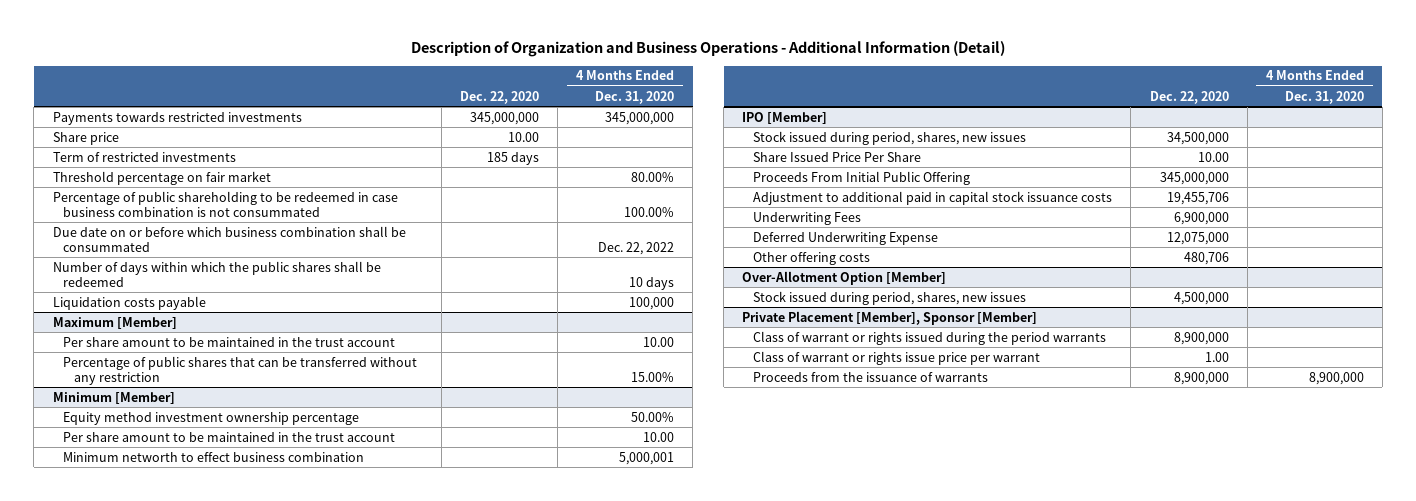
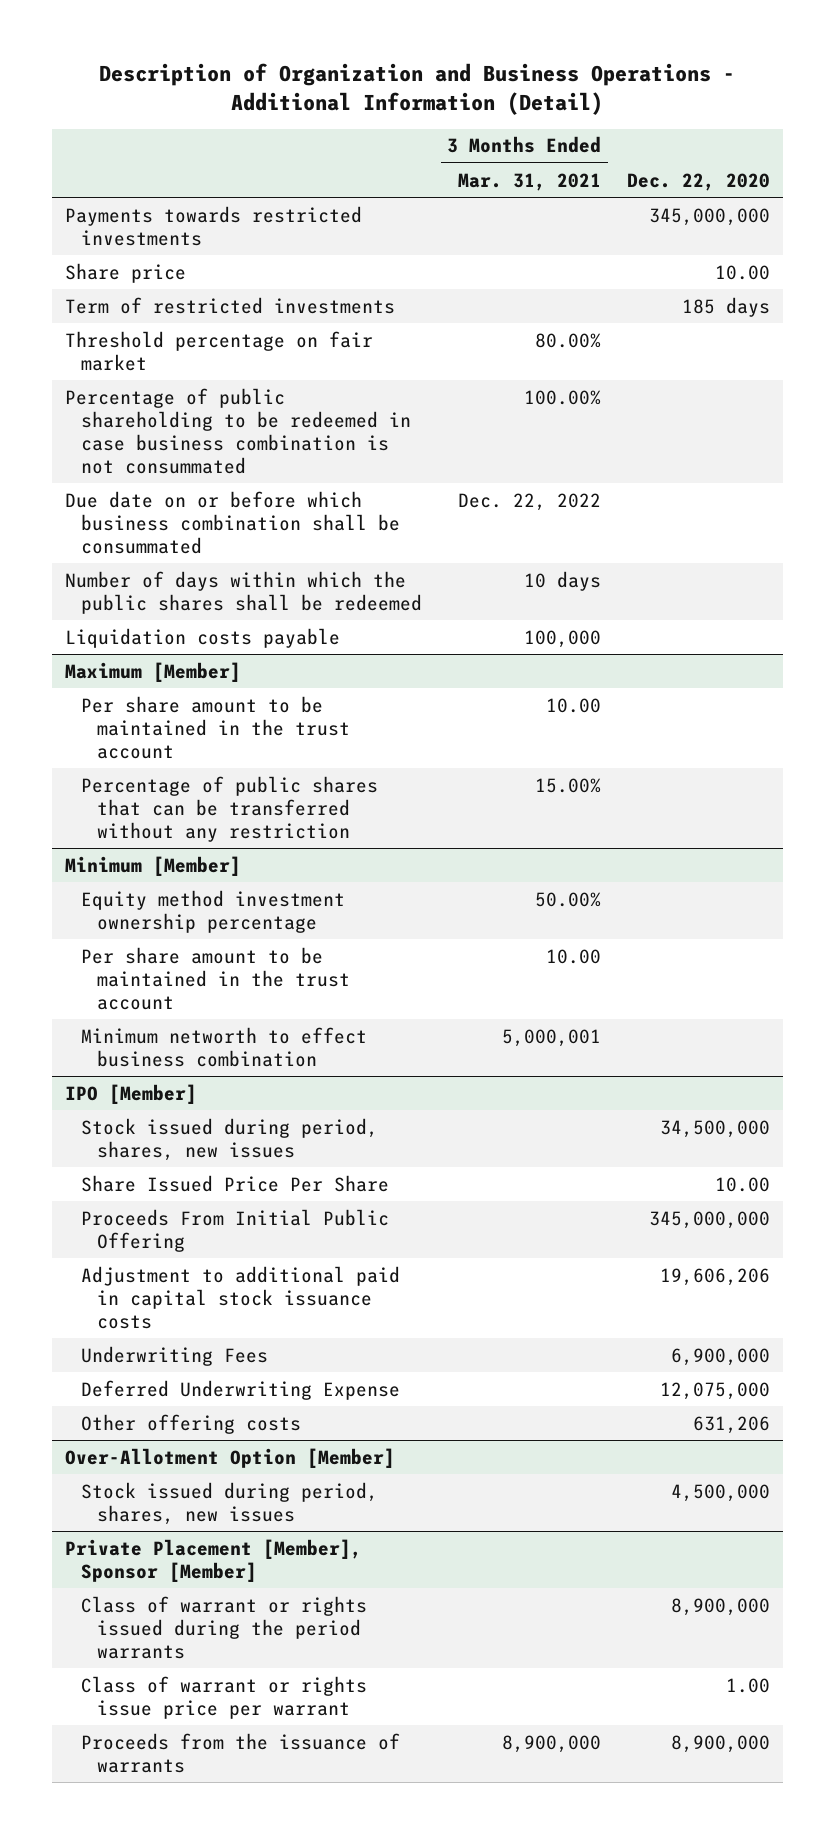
- | Dec. 22, 2020 | 4 Months Ended Dec. 31, 2020
+ | 3 Months Ended Mar. 31, 2021 | Dec. 22, 2020
@ IPO [Member]
- Adjustment to additional paid in capital stock issuance costs | 19,455,706 |
+ Adjustment to additional paid in capital stock issuance costs | | 19,606,206
- Other offering costs | 480,706 |
+ Other offering costs | | 631,206

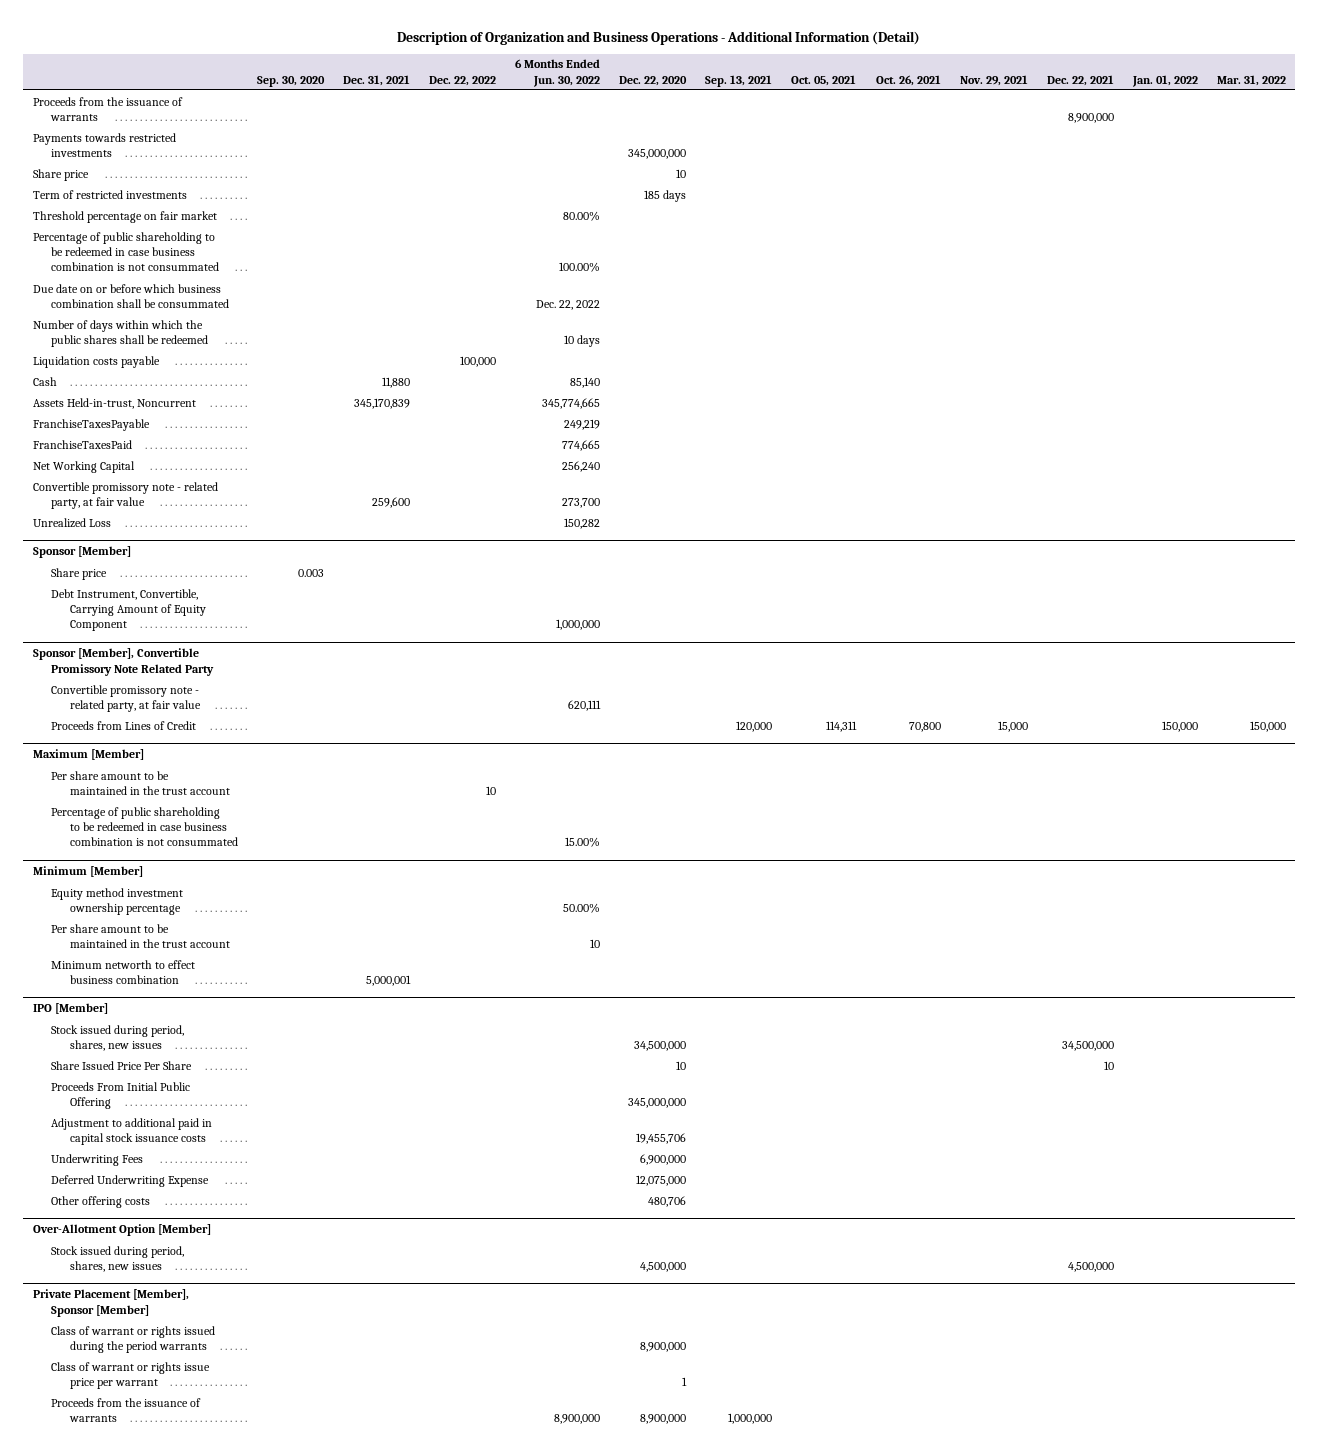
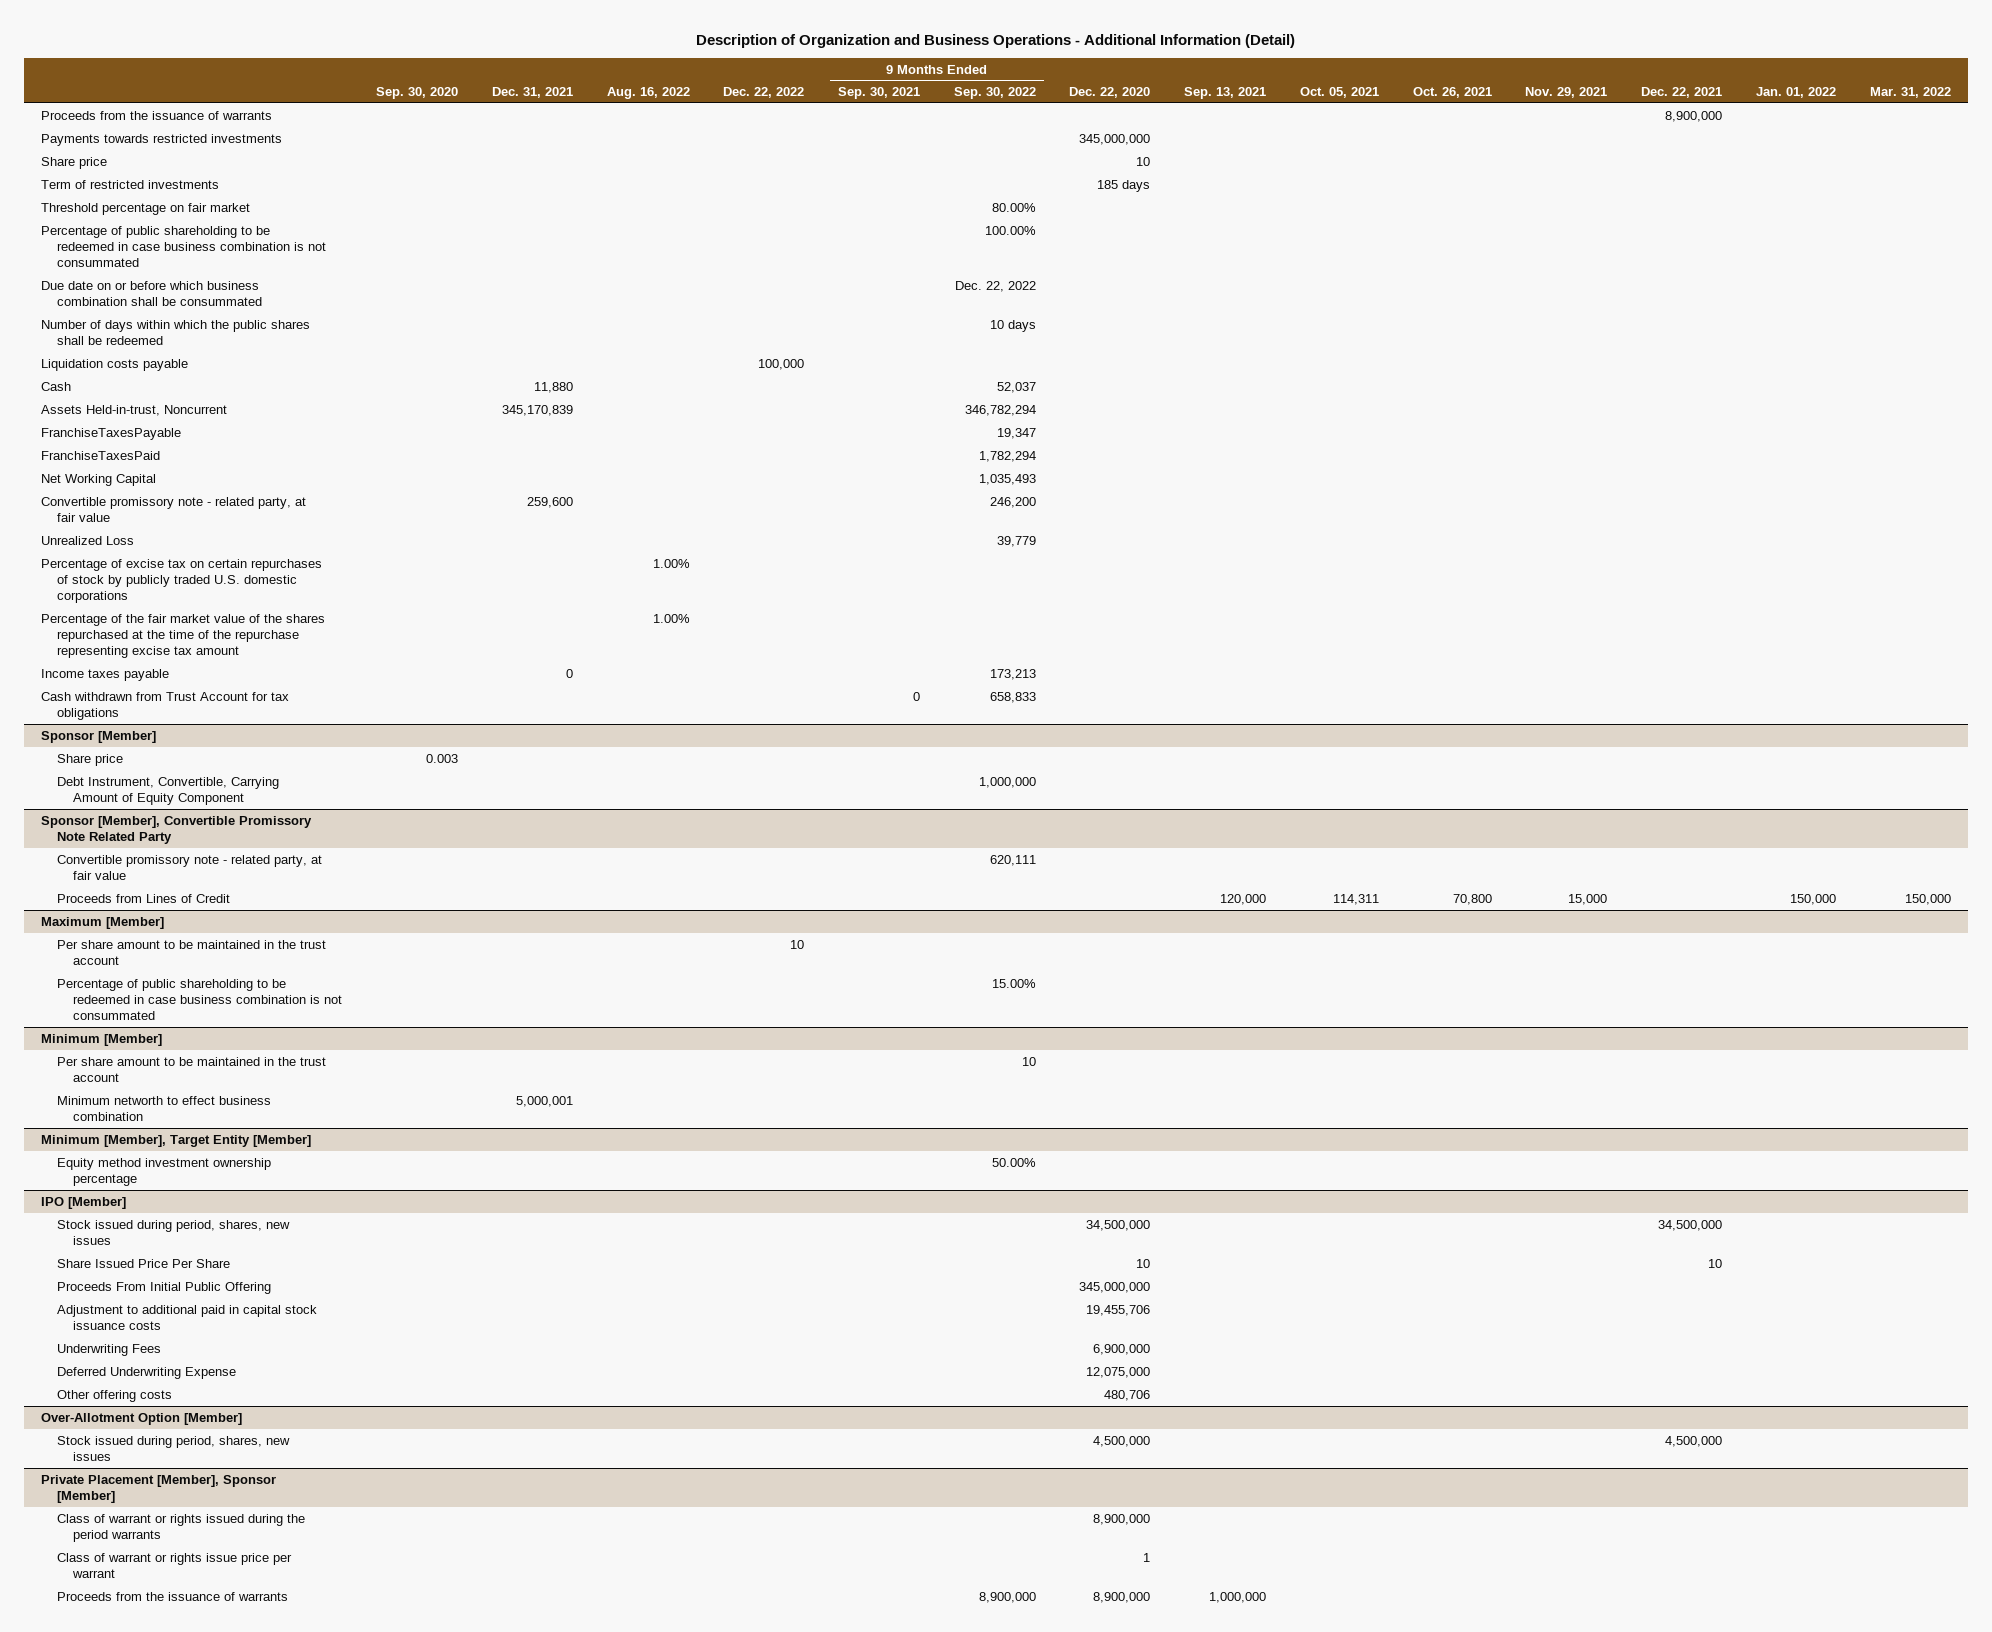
- | Sep. 30, 2020 | Dec. 31, 2021 | Dec. 22, 2022 | 6 Months Ended Jun. 30, 2022 | Dec. 22, 2020 | Sep. 13, 2021 | Oct. 05, 2021 | Oct. 26, 2021 | Nov. 29, 2021 | Dec. 22, 2021 | Jan. 01, 2022 | Mar. 31, 2022
+ | Sep. 30, 2020 | Dec. 31, 2021 | Aug. 16, 2022 | Dec. 22, 2022 | 9 Months Ended Sep. 30, 2021 | 9 Months Ended Sep. 30, 2022 | Dec. 22, 2020 | Sep. 13, 2021 | Oct. 05, 2021 | Oct. 26, 2021 | Nov. 29, 2021 | Dec. 22, 2021 | Jan. 01, 2022 | Mar. 31, 2022
+ Percentage of excise tax on certain repurchases of stock by publicly traded U.S. domestic corporations | | | 1.00% | | | | | | | | | | |
+ Percentage of the fair market value of the shares repurchased at the time of the repurchase representing excise tax amount | | | 1.00% | | | | | | | | | | |
+ Income taxes payable | | 0 | | | | 173,213 | | | | | | | |
+ Cash withdrawn from Trust Account for tax obligations | | | | | 0 | 658,833 | | | | | | | |
@ Minimum [Member]
- Equity method investment ownership percentage | | | | 50.00% | | | | | | | |
+ Minimum [Member], Target Entity [Member]
+ Equity method investment ownership percentage | | | | | | 50.00% | | | | | | | |

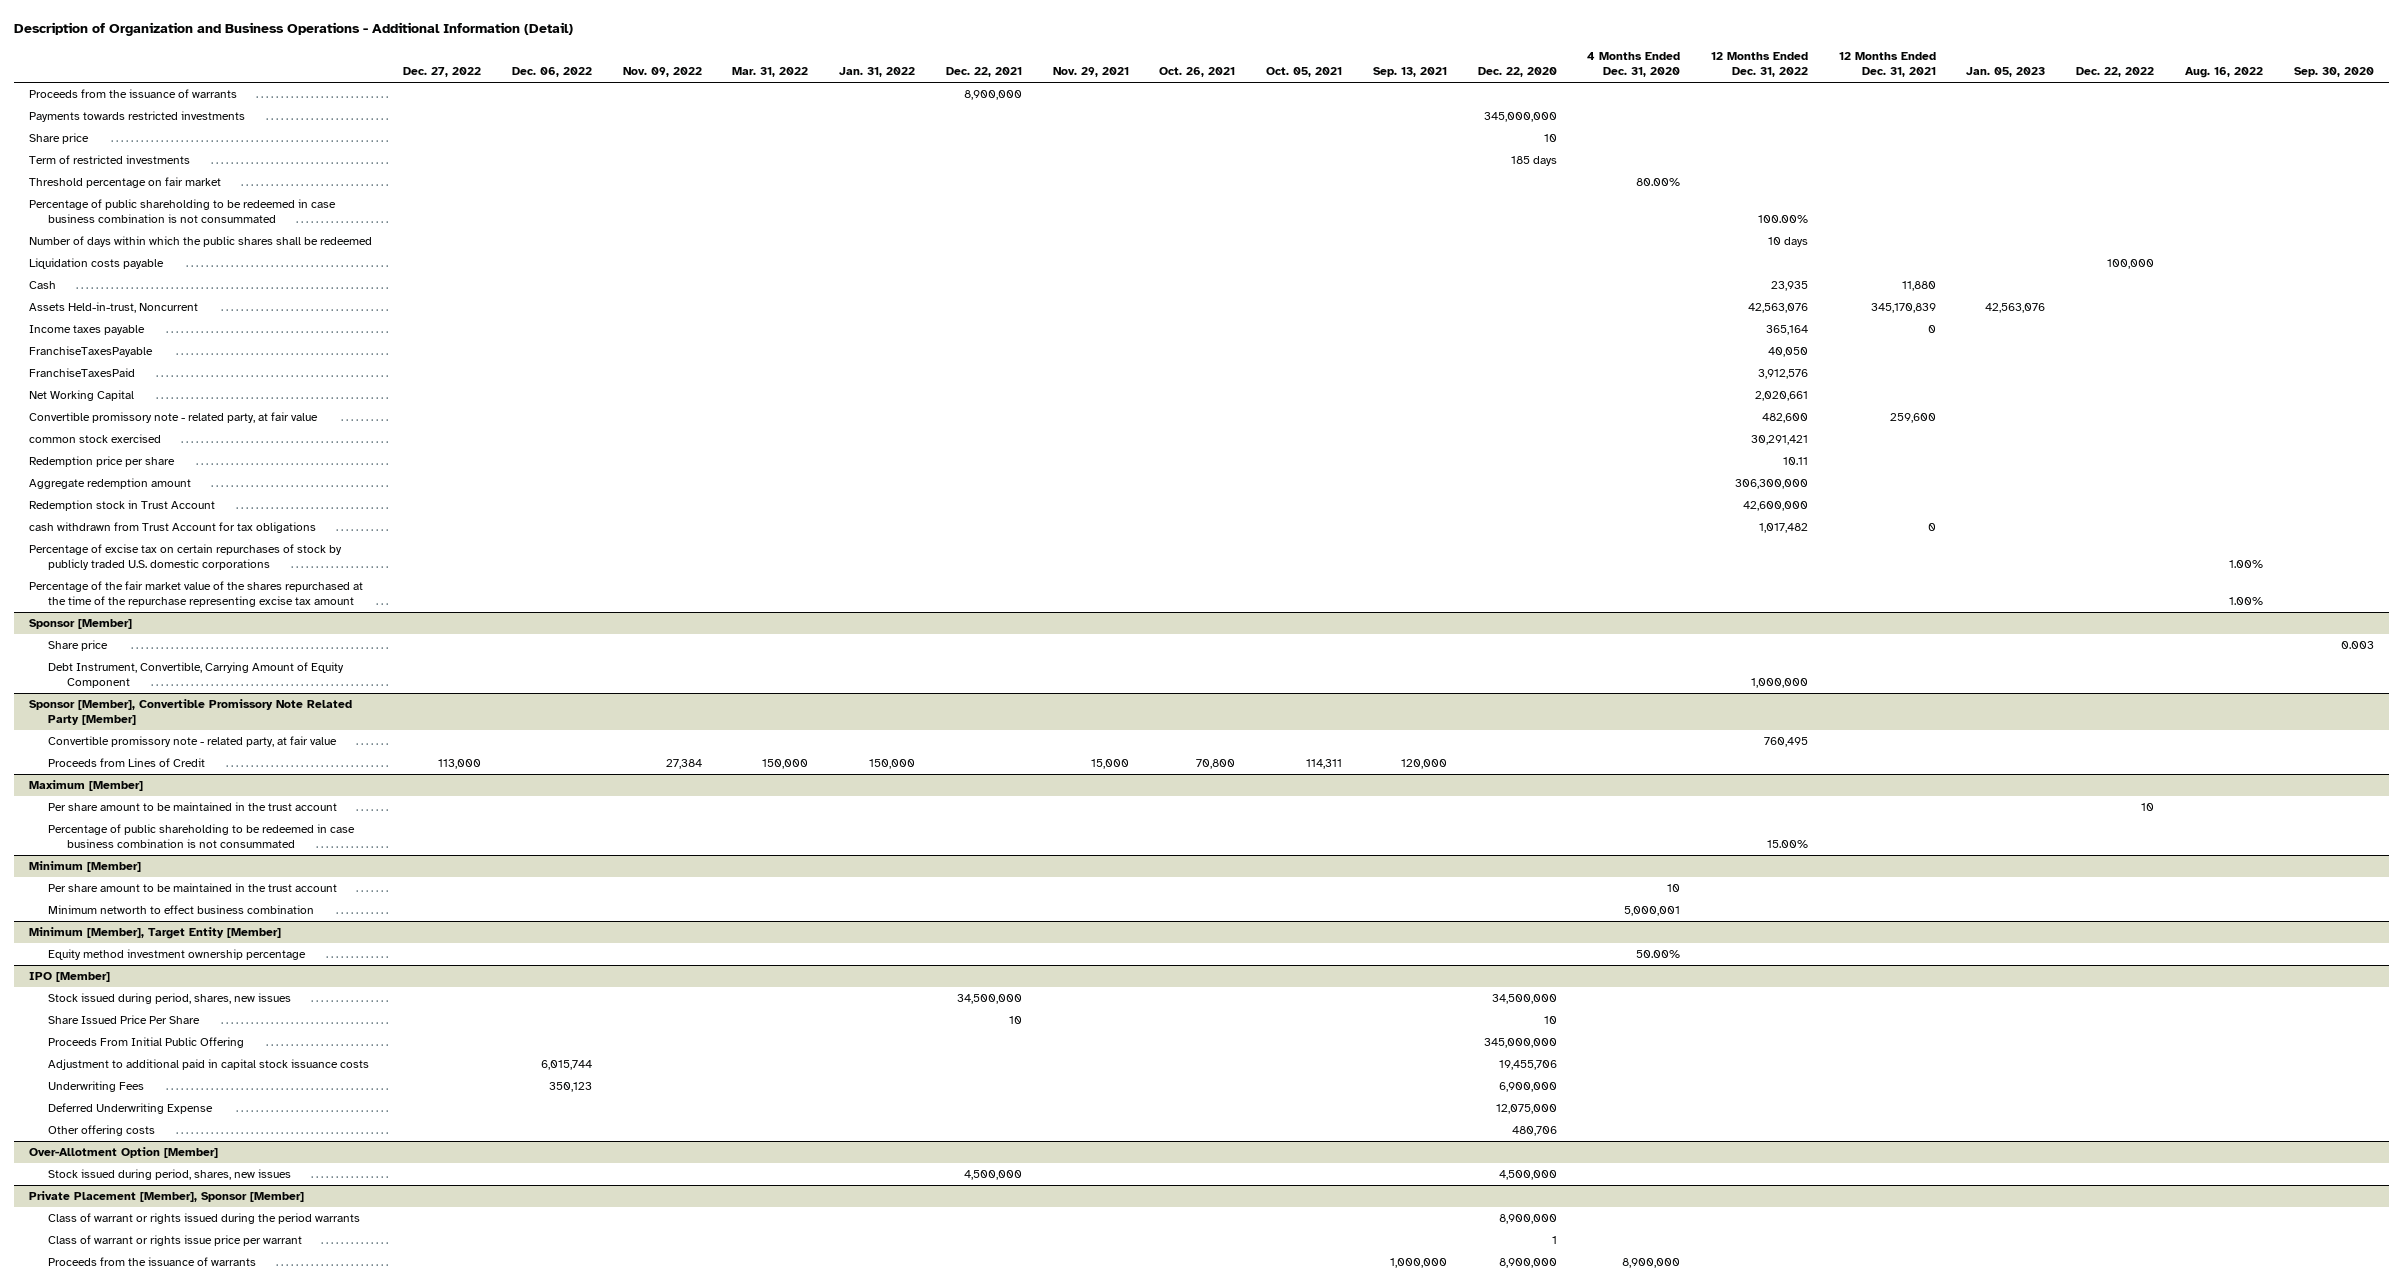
- | Sep. 30, 2020 | Dec. 31, 2021 | Aug. 16, 2022 | Dec. 22, 2022 | 9 Months Ended Sep. 30, 2021 | 9 Months Ended Sep. 30, 2022 | Dec. 22, 2020 | Sep. 13, 2021 | Oct. 05, 2021 | Oct. 26, 2021 | Nov. 29, 2021 | Dec. 22, 2021 | Jan. 01, 2022 | Mar. 31, 2022
+ | Dec. 27, 2022 | Dec. 06, 2022 | Nov. 09, 2022 | Mar. 31, 2022 | Jan. 31, 2022 | Dec. 22, 2021 | Nov. 29, 2021 | Oct. 26, 2021 | Oct. 05, 2021 | Sep. 13, 2021 | Dec. 22, 2020 | 4 Months Ended Dec. 31, 2020 | 12 Months Ended Dec. 31, 2022 | 12 Months Ended Dec. 31, 2021 | Jan. 05, 2023 | Dec. 22, 2022 | Aug. 16, 2022 | Sep. 30, 2020
- Due date on or before which business combination shall be consummated | | | | | | Dec. 22, 2022 | | | | | | | |
moved up: Income taxes payable | | | | | | | | | | | | | 365,164 | 0 | | | |
- Unrealized Loss | | | | | | 39,779 | | | | | | | |
+ common stock exercised | | | | | | | | | | | | | 30,291,421 | | | | |
+ Redemption price per share | | | | | | | | | | | | | 10.11 | | | | |
+ Aggregate redemption amount | | | | | | | | | | | | | 306,300,000 | | | | |
+ Redemption stock in Trust Account | | | | | | | | | | | | | 42,600,000 | | | | |
+ cash withdrawn from Trust Account for tax obligations | | | | | | | | | | | | | 1,017,482 | 0 | | | |
- Cash withdrawn from Trust Account for tax obligations | | | | | 0 | 658,833 | | | | | | | |
- Sponsor [Member], Convertible Promissory Note Related Party
+ Sponsor [Member], Convertible Promissory Note Related Party [Member]

